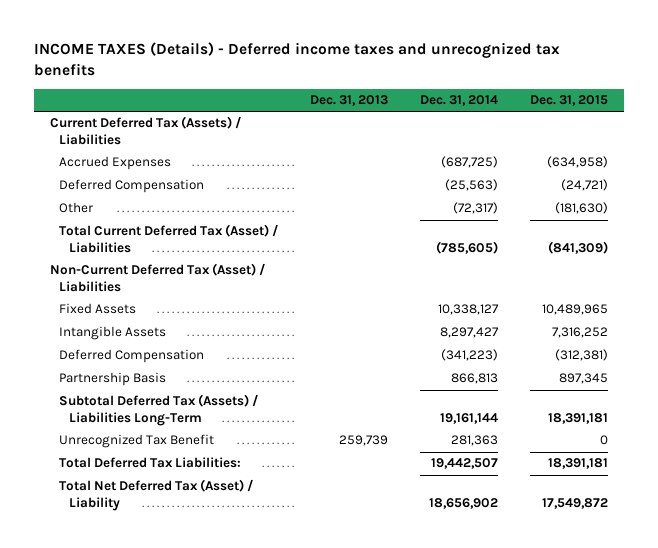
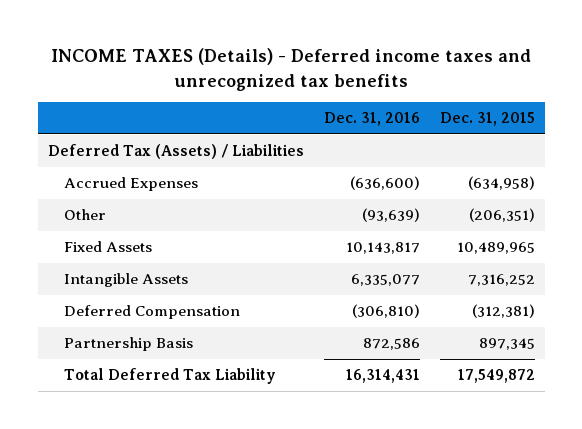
- | Dec. 31, 2013 | Dec. 31, 2014 | Dec. 31, 2015
+ | Dec. 31, 2016 | Dec. 31, 2015
- Current Deferred Tax (Assets) / Liabilities
+ Deferred Tax (Assets) / Liabilities
- Deferred Compensation | | (25,563) | (24,721)
- Other | | (72,317) | (181,630)
- Total Current Deferred Tax (Asset) / Liabilities | | (785,605) | (841,309)
- Non-Current Deferred Tax (Asset) / Liabilities
+ Other | (93,639) | (206,351)
- Subtotal Deferred Tax (Assets) / Liabilities Long-Term | | 19,161,144 | 18,391,181
- Unrecognized Tax Benefit | 259,739 | 281,363 | 0
- Total Deferred Tax Liabilities: | | 19,442,507 | 18,391,181
- Total Net Deferred Tax (Asset) / Liability | | 18,656,902 | 17,549,872
+ Total Deferred Tax Liability | 16,314,431 | 17,549,872

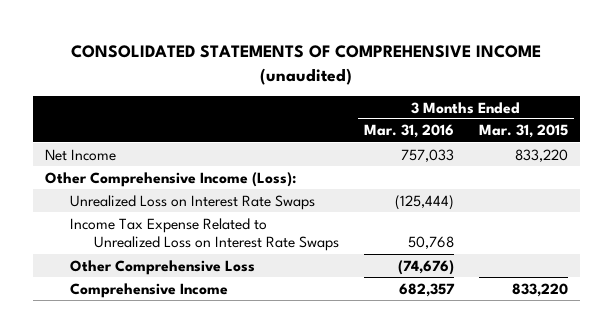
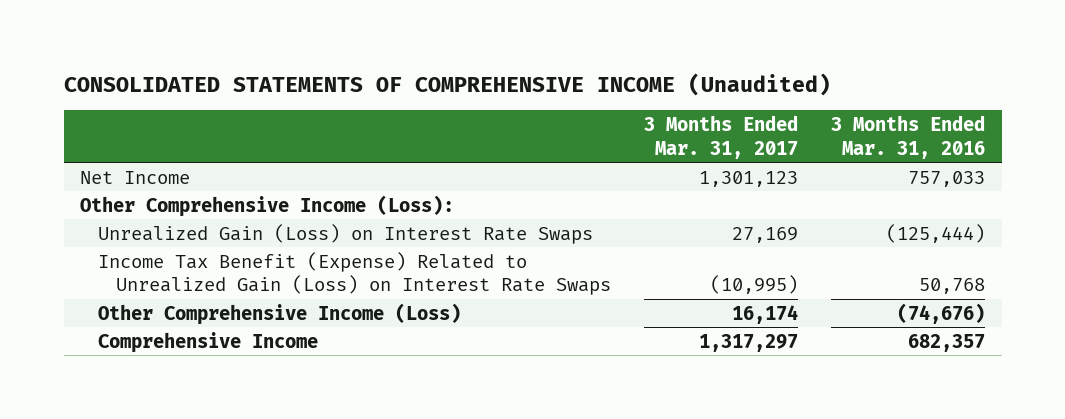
- CONSOLIDATED STATEMENTS OF COMPREHENSIVE INCOME (unaudited)
+ CONSOLIDATED STATEMENTS OF COMPREHENSIVE INCOME (Unaudited)
- | 3 Months Ended Mar. 31, 2016 | 3 Months Ended Mar. 31, 2015
+ | 3 Months Ended Mar. 31, 2017 | 3 Months Ended Mar. 31, 2016
- Unrealized Loss on Interest Rate Swaps | (125,444) |
- Income Tax Expense Related to Unrealized Loss on Interest Rate Swaps | 50,768 |
- Other Comprehensive Loss | (74,676) |
+ Unrealized Gain (Loss) on Interest Rate Swaps | 27,169 | (125,444)
+ Income Tax Benefit (Expense) Related to Unrealized Gain (Loss) on Interest Rate Swaps | (10,995) | 50,768
+ Other Comprehensive Income (Loss) | 16,174 | (74,676)

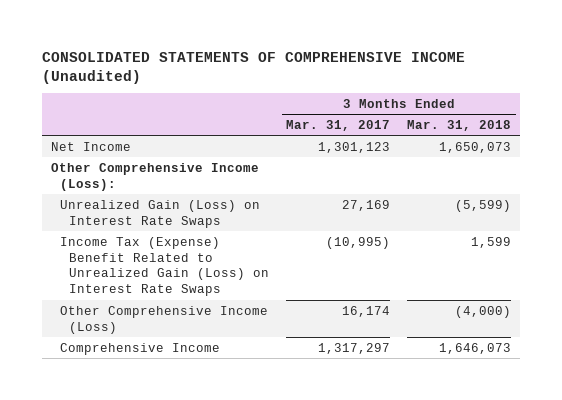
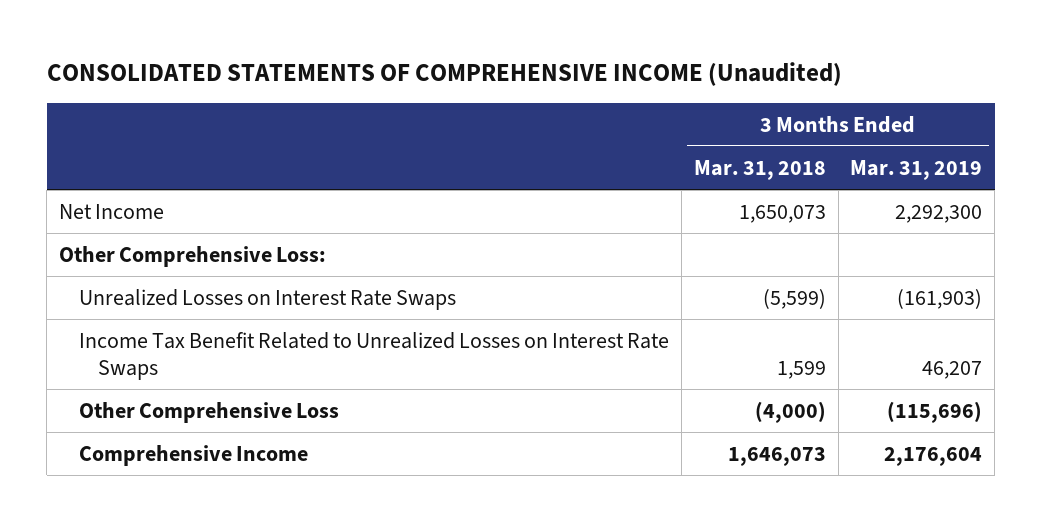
- | 3 Months Ended Mar. 31, 2017 | 3 Months Ended Mar. 31, 2018
+ | 3 Months Ended Mar. 31, 2018 | 3 Months Ended Mar. 31, 2019
- Other Comprehensive Income (Loss):
- Unrealized Gain (Loss) on Interest Rate Swaps | 27,169 | (5,599)
- Income Tax (Expense) Benefit Related to Unrealized Gain (Loss) on Interest Rate Swaps | (10,995) | 1,599
- Other Comprehensive Income (Loss) | 16,174 | (4,000)
+ Other Comprehensive Loss:
+ Unrealized Losses on Interest Rate Swaps | (5,599) | (161,903)
+ Income Tax Benefit Related to Unrealized Losses on Interest Rate Swaps | 1,599 | 46,207
+ Other Comprehensive Loss | (4,000) | (115,696)

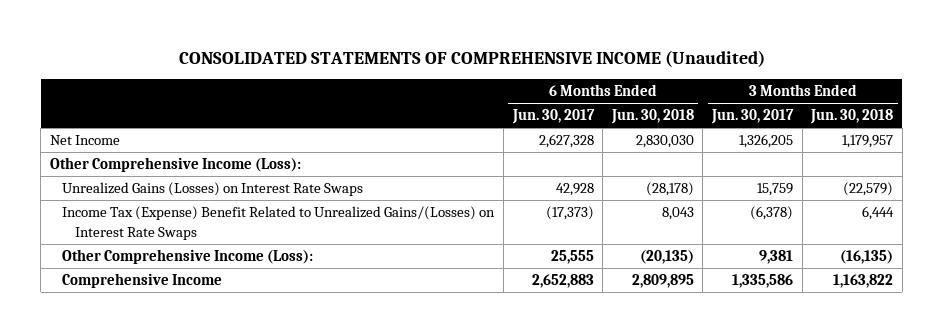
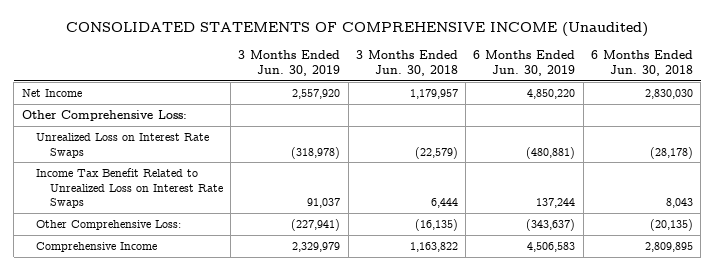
- | 6 Months Ended Jun. 30, 2017 | 6 Months Ended Jun. 30, 2018 | 3 Months Ended Jun. 30, 2017 | 3 Months Ended Jun. 30, 2018
+ | 3 Months Ended Jun. 30, 2019 | 3 Months Ended Jun. 30, 2018 | 6 Months Ended Jun. 30, 2019 | 6 Months Ended Jun. 30, 2018
- Other Comprehensive Income (Loss):
- Unrealized Gains (Losses) on Interest Rate Swaps | 42,928 | (28,178) | 15,759 | (22,579)
- Income Tax (Expense) Benefit Related to Unrealized Gains/(Losses) on Interest Rate Swaps | (17,373) | 8,043 | (6,378) | 6,444
- Other Comprehensive Income (Loss): | 25,555 | (20,135) | 9,381 | (16,135)
+ Other Comprehensive Loss:
+ Unrealized Loss on Interest Rate Swaps | (318,978) | (22,579) | (480,881) | (28,178)
+ Income Tax Benefit Related to Unrealized Loss on Interest Rate Swaps | 91,037 | 6,444 | 137,244 | 8,043
+ Other Comprehensive Loss: | (227,941) | (16,135) | (343,637) | (20,135)

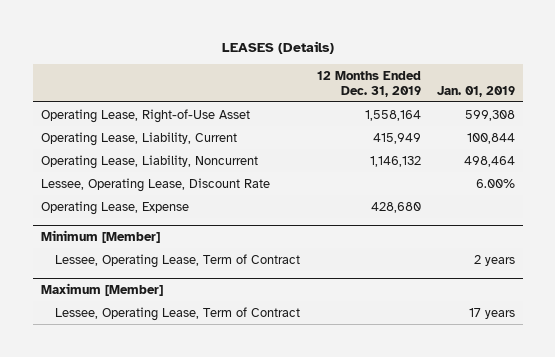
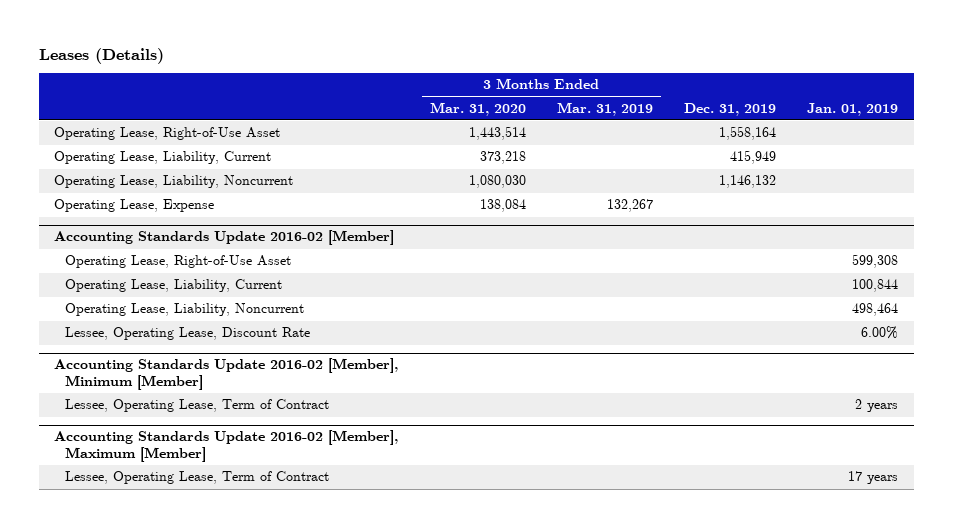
- LEASES (Details)
+ Leases (Details)
- | 12 Months Ended Dec. 31, 2019 | Jan. 01, 2019
+ | 3 Months Ended Mar. 31, 2020 | 3 Months Ended Mar. 31, 2019 | Dec. 31, 2019 | Jan. 01, 2019
+ Operating Lease, Right-of-Use Asset | 1,443,514 | | 1,558,164 |
+ Operating Lease, Liability, Current | 373,218 | | 415,949 |
+ Operating Lease, Liability, Noncurrent | 1,080,030 | | 1,146,132 |
moved up: Operating Lease, Expense | 138,084 | 132,267 | |
+ Accounting Standards Update 2016-02 [Member]
- Minimum [Member]
+ Accounting Standards Update 2016-02 [Member], Minimum [Member]
- Maximum [Member]
+ Accounting Standards Update 2016-02 [Member], Maximum [Member]

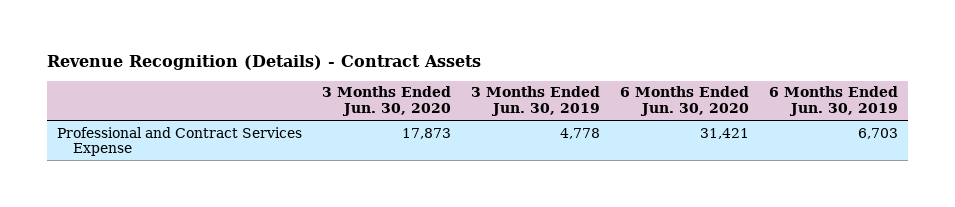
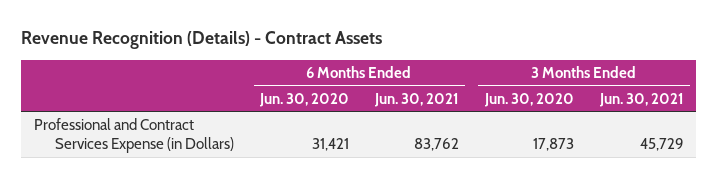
- | 3 Months Ended Jun. 30, 2020 | 3 Months Ended Jun. 30, 2019 | 6 Months Ended Jun. 30, 2020 | 6 Months Ended Jun. 30, 2019
+ | 6 Months Ended Jun. 30, 2020 | 6 Months Ended Jun. 30, 2021 | 3 Months Ended Jun. 30, 2020 | 3 Months Ended Jun. 30, 2021
- Professional and Contract Services Expense | 17,873 | 4,778 | 31,421 | 6,703
+ Professional and Contract Services Expense (in Dollars) | 31,421 | 83,762 | 17,873 | 45,729

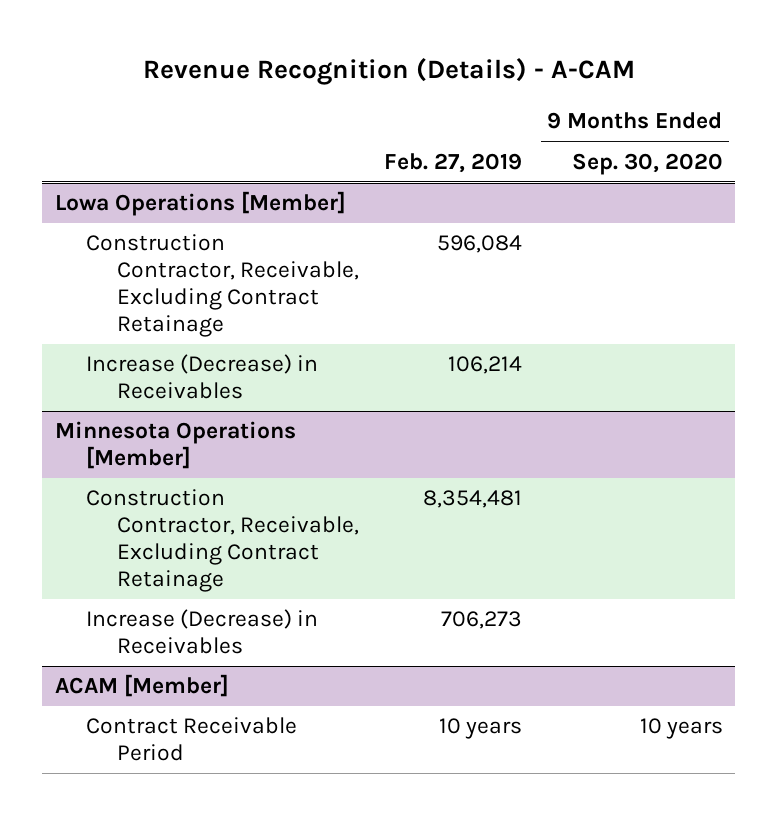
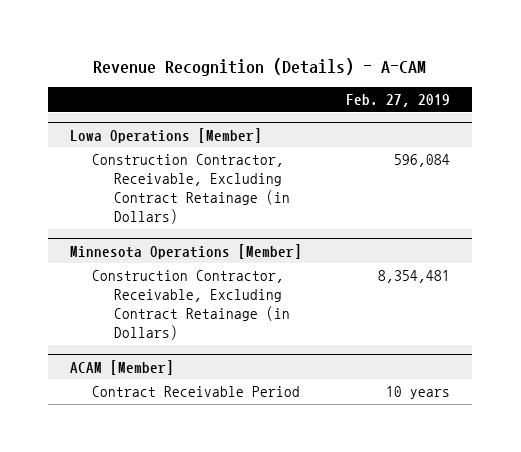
- | Feb. 27, 2019 | 9 Months Ended Sep. 30, 2020
+ | Feb. 27, 2019
@ Lowa Operations [Member]
- Construction Contractor, Receivable, Excluding Contract Retainage | 596,084 |
- Increase (Decrease) in Receivables | 106,214 |
+ Construction Contractor, Receivable, Excluding Contract Retainage (in Dollars) | 596,084
@ Minnesota Operations [Member]
- Construction Contractor, Receivable, Excluding Contract Retainage | 8,354,481 |
- Increase (Decrease) in Receivables | 706,273 |
+ Construction Contractor, Receivable, Excluding Contract Retainage (in Dollars) | 8,354,481

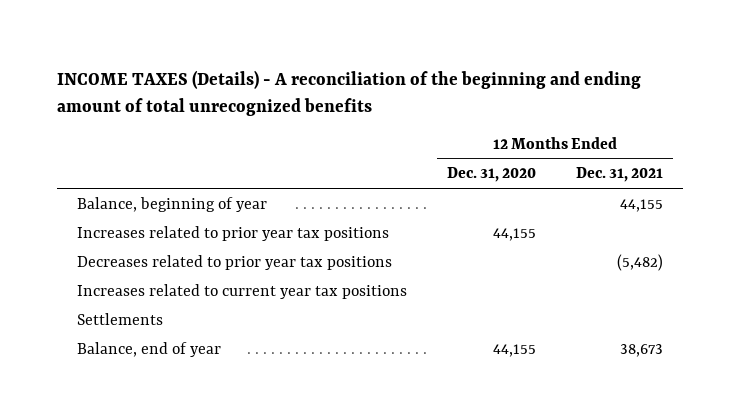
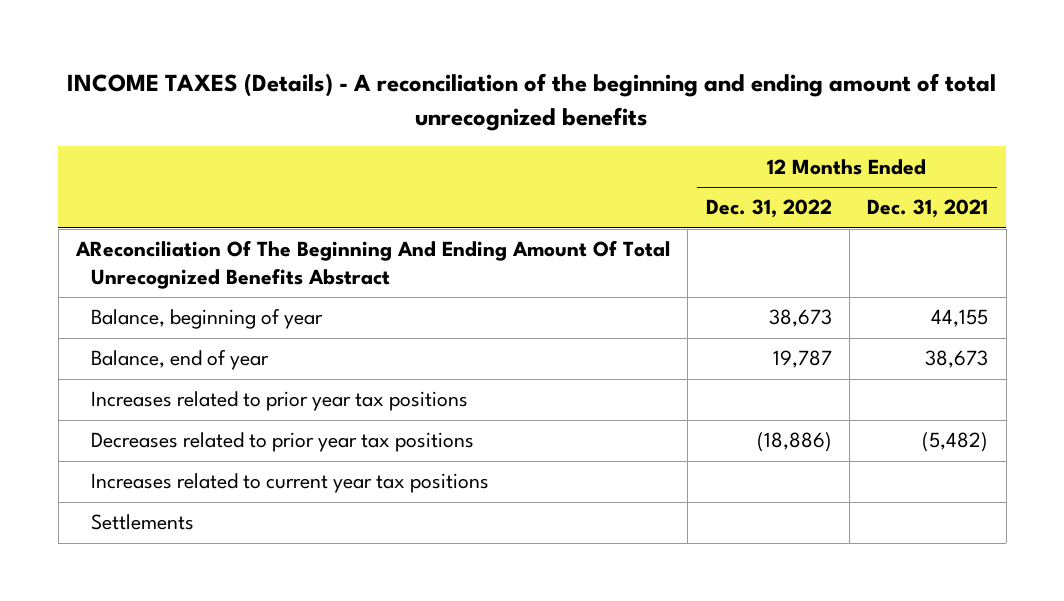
- | 12 Months Ended Dec. 31, 2020 | 12 Months Ended Dec. 31, 2021
+ | 12 Months Ended Dec. 31, 2022 | 12 Months Ended Dec. 31, 2021
+ AReconciliation Of The Beginning And Ending Amount Of Total Unrecognized Benefits Abstract
moved up: Balance, end of year | 19,787 | 38,673

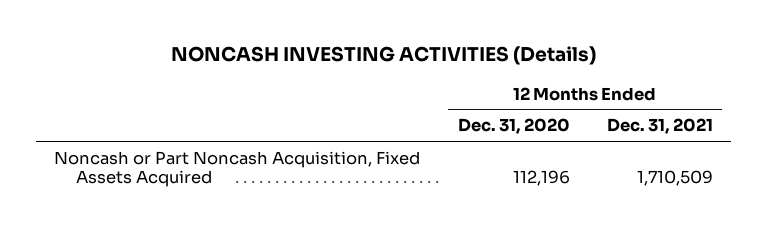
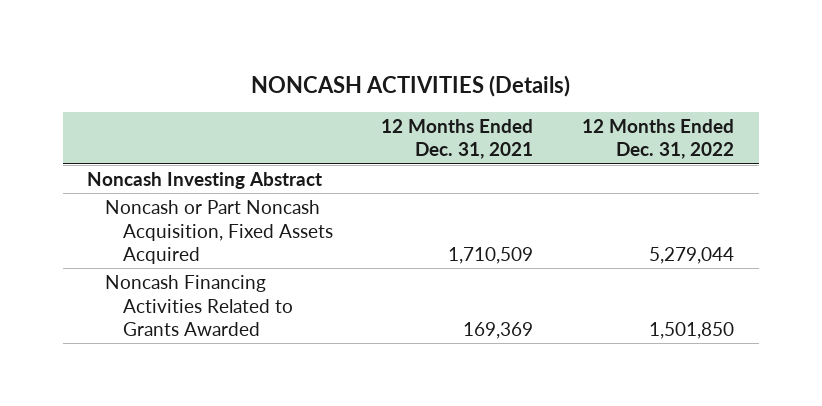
- NONCASH INVESTING ACTIVITIES (Details)
+ NONCASH ACTIVITIES (Details)
- | 12 Months Ended Dec. 31, 2020 | 12 Months Ended Dec. 31, 2021
+ | 12 Months Ended Dec. 31, 2021 | 12 Months Ended Dec. 31, 2022
+ Noncash Investing Abstract
+ Noncash Financing Activities Related to Grants Awarded | 169,369 | 1,501,850

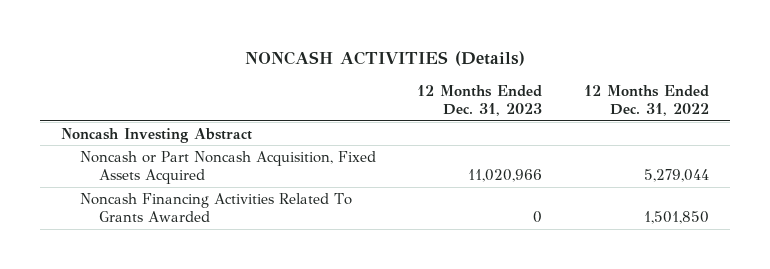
- | 12 Months Ended Dec. 31, 2021 | 12 Months Ended Dec. 31, 2022
+ | 12 Months Ended Dec. 31, 2023 | 12 Months Ended Dec. 31, 2022
- Noncash Financing Activities Related to Grants Awarded | 169,369 | 1,501,850
+ Noncash Financing Activities Related To Grants Awarded | 0 | 1,501,850

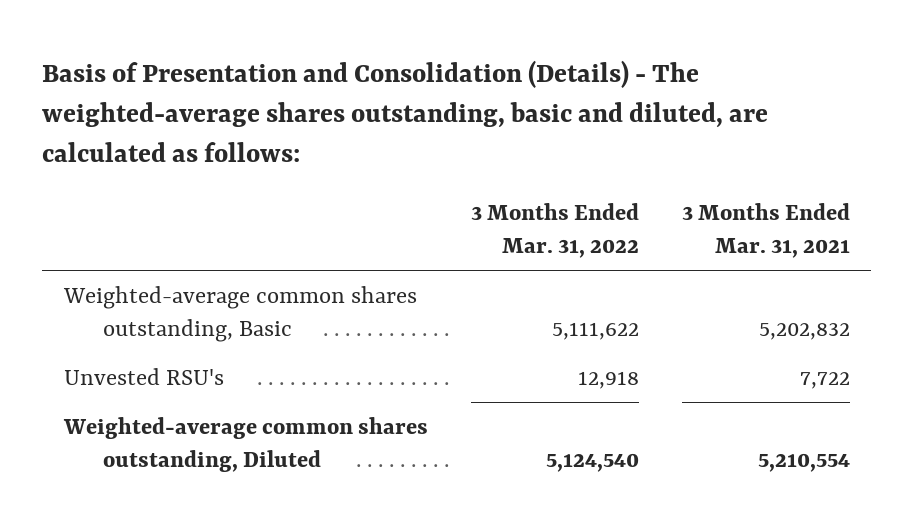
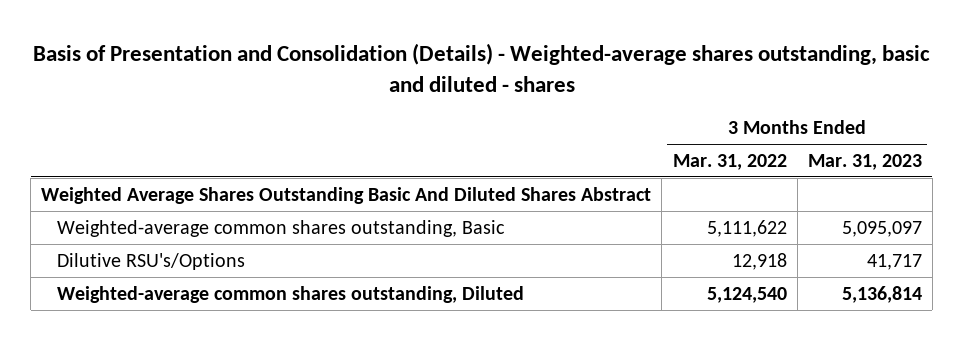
- Basis of Presentation and Consolidation (Details) - The weighted-average shares outstanding, basic and diluted, are calculated as follows:
+ Basis of Presentation and Consolidation (Details) - Weighted-average shares outstanding, basic and diluted - shares
- | 3 Months Ended Mar. 31, 2022 | 3 Months Ended Mar. 31, 2021
+ | 3 Months Ended Mar. 31, 2022 | 3 Months Ended Mar. 31, 2023
+ Weighted Average Shares Outstanding Basic And Diluted Shares Abstract
- Unvested RSU's | 12,918 | 7,722
+ Dilutive RSU's/Options | 12,918 | 41,717

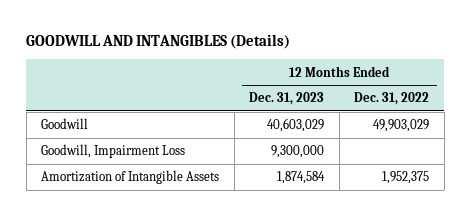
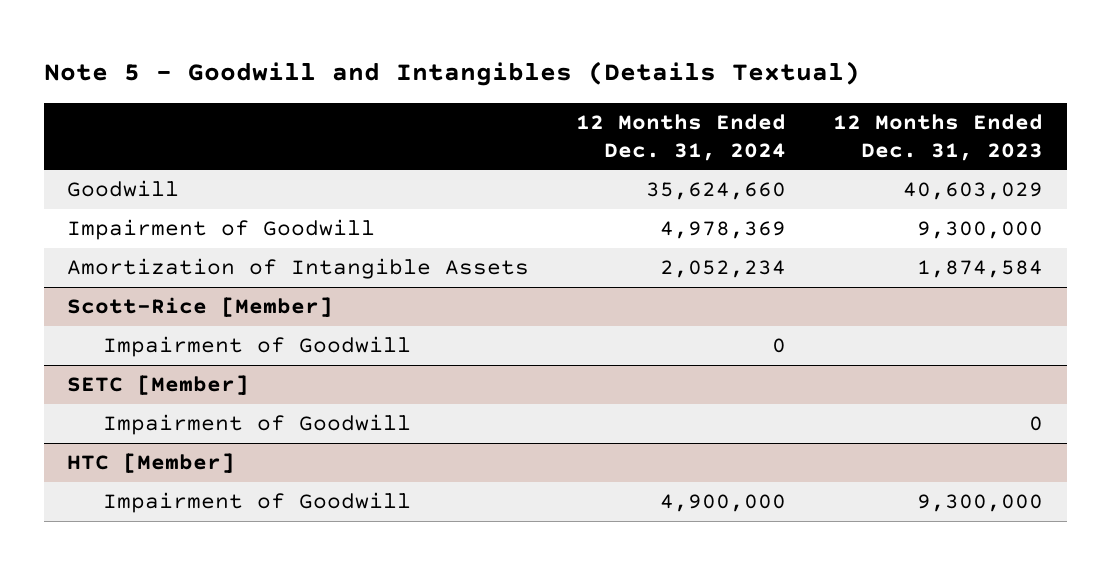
- GOODWILL AND INTANGIBLES (Details)
+ Note 5 - Goodwill and Intangibles (Details Textual)
- | 12 Months Ended Dec. 31, 2023 | 12 Months Ended Dec. 31, 2022
+ | 12 Months Ended Dec. 31, 2024 | 12 Months Ended Dec. 31, 2023
- Goodwill, Impairment Loss | 9,300,000 |
+ Impairment of Goodwill | 4,978,369 | 9,300,000
+ Scott-Rice [Member]
+ Impairment of Goodwill | 0 |
+ SETC [Member]
+ Impairment of Goodwill | | 0
+ HTC [Member]
+ Impairment of Goodwill | 4,900,000 | 9,300,000

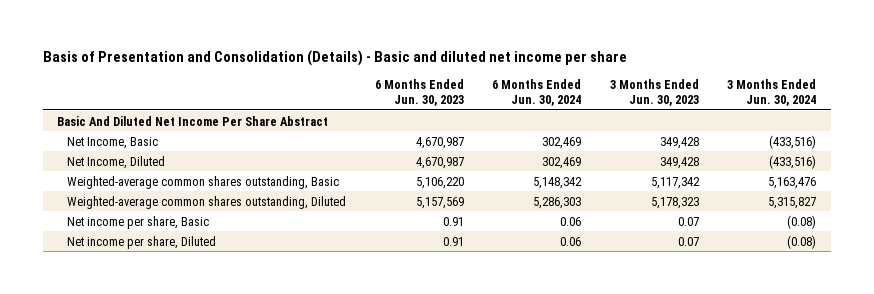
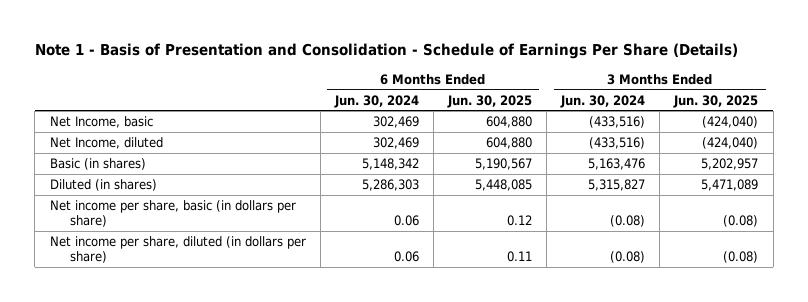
- Basis of Presentation and Consolidation (Details) - Basic and diluted net income per share
+ Note 1 - Basis of Presentation and Consolidation - Schedule of Earnings Per Share (Details)
- | 6 Months Ended Jun. 30, 2023 | 6 Months Ended Jun. 30, 2024 | 3 Months Ended Jun. 30, 2023 | 3 Months Ended Jun. 30, 2024
+ | 6 Months Ended Jun. 30, 2024 | 6 Months Ended Jun. 30, 2025 | 3 Months Ended Jun. 30, 2024 | 3 Months Ended Jun. 30, 2025
- Basic And Diluted Net Income Per Share Abstract
- Net Income, Basic | 4,670,987 | 302,469 | 349,428 | (433,516)
- Net Income, Diluted | 4,670,987 | 302,469 | 349,428 | (433,516)
- Weighted-average common shares outstanding, Basic | 5,106,220 | 5,148,342 | 5,117,342 | 5,163,476
- Weighted-average common shares outstanding, Diluted | 5,157,569 | 5,286,303 | 5,178,323 | 5,315,827
- Net income per share, Basic | 0.91 | 0.06 | 0.07 | (0.08)
- Net income per share, Diluted | 0.91 | 0.06 | 0.07 | (0.08)
+ Net Income, basic | 302,469 | 604,880 | (433,516) | (424,040)
+ Net Income, diluted | 302,469 | 604,880 | (433,516) | (424,040)
+ Basic (in shares) | 5,148,342 | 5,190,567 | 5,163,476 | 5,202,957
+ Diluted (in shares) | 5,286,303 | 5,448,085 | 5,315,827 | 5,471,089
+ Net income per share, basic (in dollars per share) | 0.06 | 0.12 | (0.08) | (0.08)
+ Net income per share, diluted (in dollars per share) | 0.06 | 0.11 | (0.08) | (0.08)

